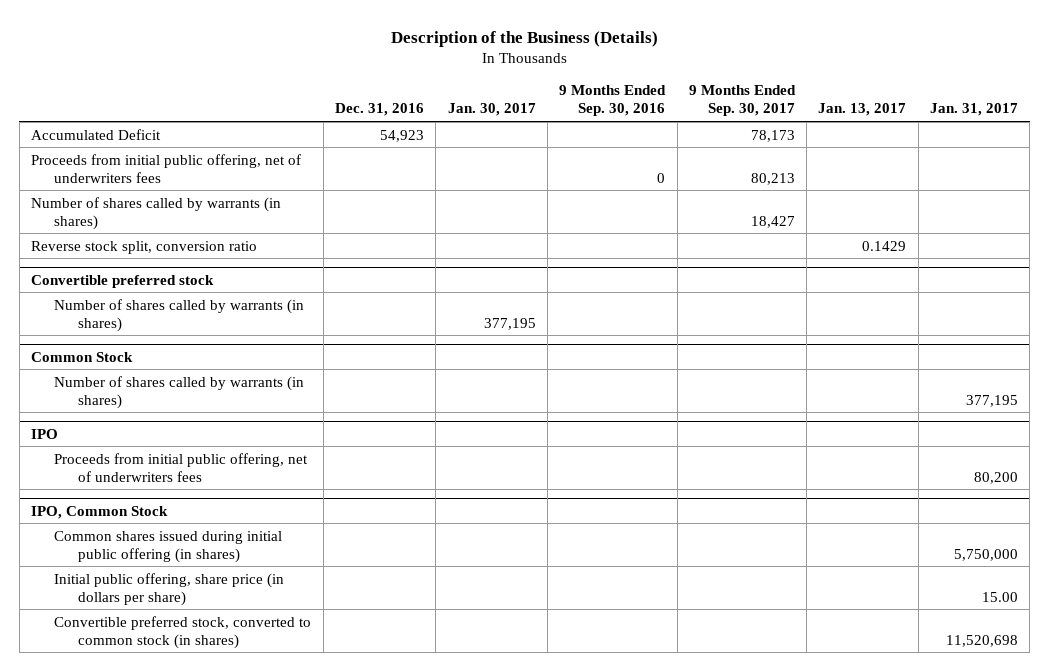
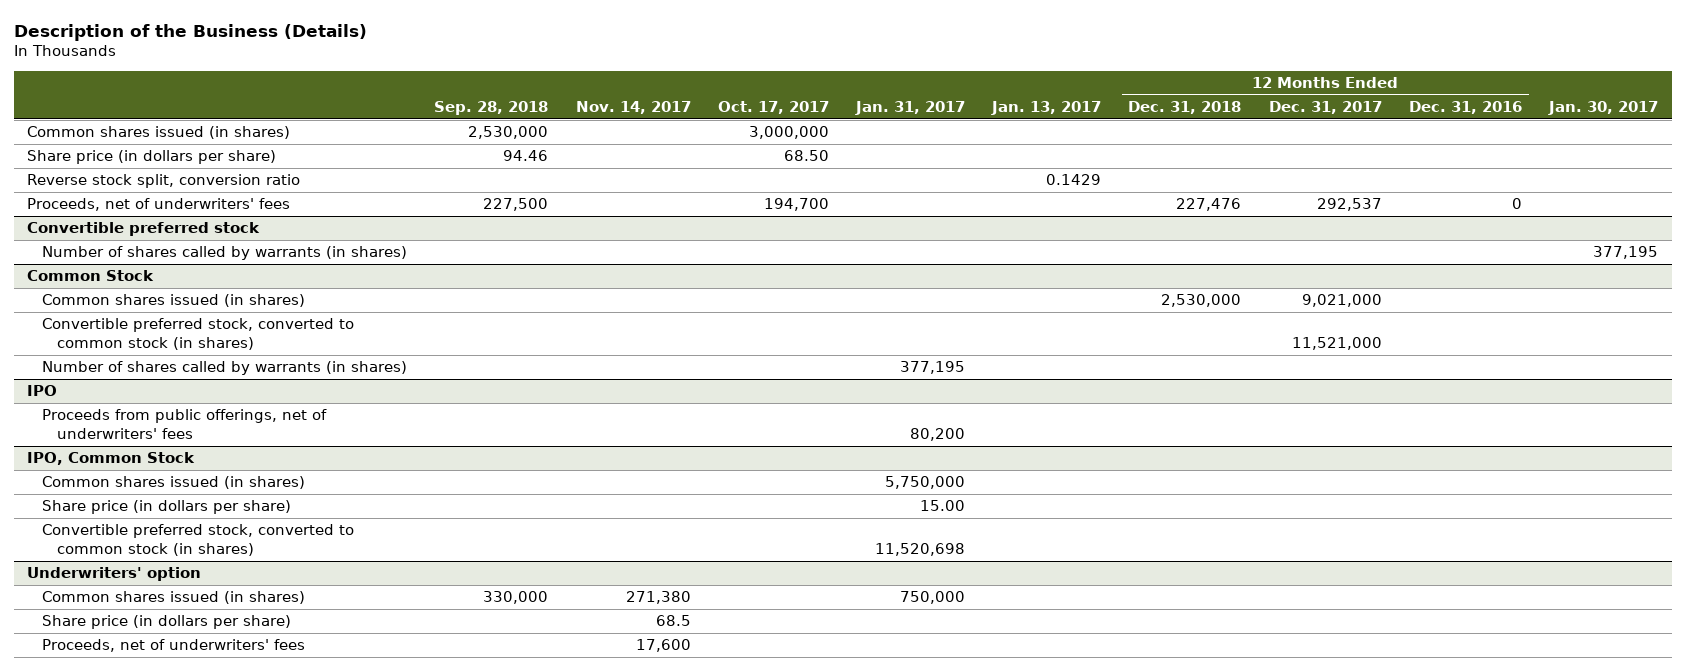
- | Dec. 31, 2016 | Jan. 30, 2017 | 9 Months Ended Sep. 30, 2016 | 9 Months Ended Sep. 30, 2017 | Jan. 13, 2017 | Jan. 31, 2017
+ | Sep. 28, 2018 | Nov. 14, 2017 | Oct. 17, 2017 | Jan. 31, 2017 | Jan. 13, 2017 | 12 Months Ended Dec. 31, 2018 | 12 Months Ended Dec. 31, 2017 | 12 Months Ended Dec. 31, 2016 | Jan. 30, 2017
- Accumulated Deficit | 54,923 | | | 78,173 | |
- Proceeds from initial public offering, net of underwriters fees | | | 0 | 80,213 | |
- Number of shares called by warrants (in shares) | | | | 18,427 | |
+ Common shares issued (in shares) | 2,530,000 | | 3,000,000 | | | | | |
+ Share price (in dollars per share) | 94.46 | | 68.50 | | | | | |
+ Proceeds, net of underwriters' fees | 227,500 | | 194,700 | | | 227,476 | 292,537 | 0 |
@ Common Stock
+ Common shares issued (in shares) | | | | | | 2,530,000 | 9,021,000 | |
+ Convertible preferred stock, converted to common stock (in shares) | | | | | | | 11,521,000 | |
@ IPO
- Proceeds from initial public offering, net of underwriters fees | | | | | | 80,200
+ Proceeds from public offerings, net of underwriters' fees | | | | 80,200 | | | | |
@ IPO, Common Stock
- Common shares issued during initial public offering (in shares) | | | | | | 5,750,000
- Initial public offering, share price (in dollars per share) | | | | | | 15.00
+ Common shares issued (in shares) | | | | 5,750,000 | | | | |
+ Share price (in dollars per share) | | | | 15.00 | | | | |
+ Underwriters' option
+ Common shares issued (in shares) | 330,000 | 271,380 | | 750,000 | | | | |
+ Share price (in dollars per share) | | 68.5 | | | | | | |
+ Proceeds, net of underwriters' fees | | 17,600 | | | | | | |

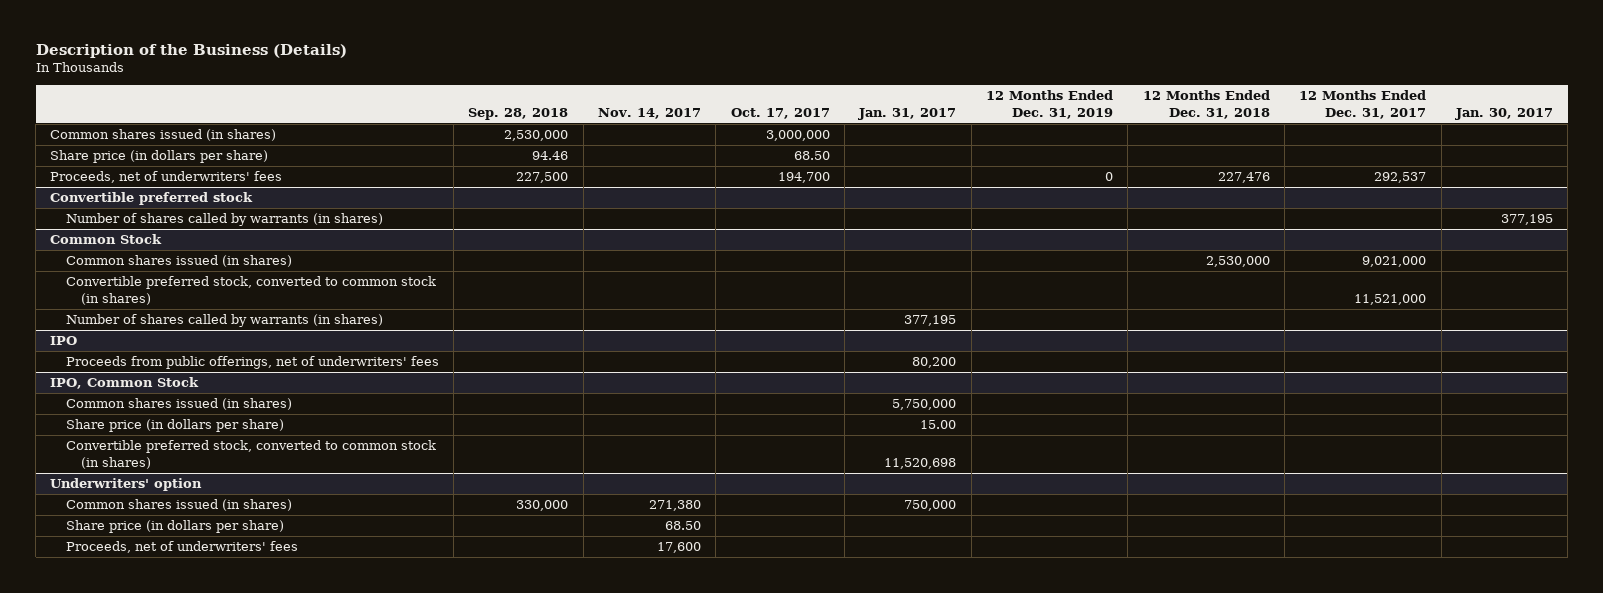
- | Sep. 28, 2018 | Nov. 14, 2017 | Oct. 17, 2017 | Jan. 31, 2017 | Jan. 13, 2017 | 12 Months Ended Dec. 31, 2018 | 12 Months Ended Dec. 31, 2017 | 12 Months Ended Dec. 31, 2016 | Jan. 30, 2017
+ | Sep. 28, 2018 | Nov. 14, 2017 | Oct. 17, 2017 | Jan. 31, 2017 | 12 Months Ended Dec. 31, 2019 | 12 Months Ended Dec. 31, 2018 | 12 Months Ended Dec. 31, 2017 | Jan. 30, 2017
- Reverse stock split, conversion ratio | | | | | 0.1429 | | | |
@ Underwriters' option
- Share price (in dollars per share) | | 68.5 | | | | | | |
+ Share price (in dollars per share) | | 68.50 | | | | | |

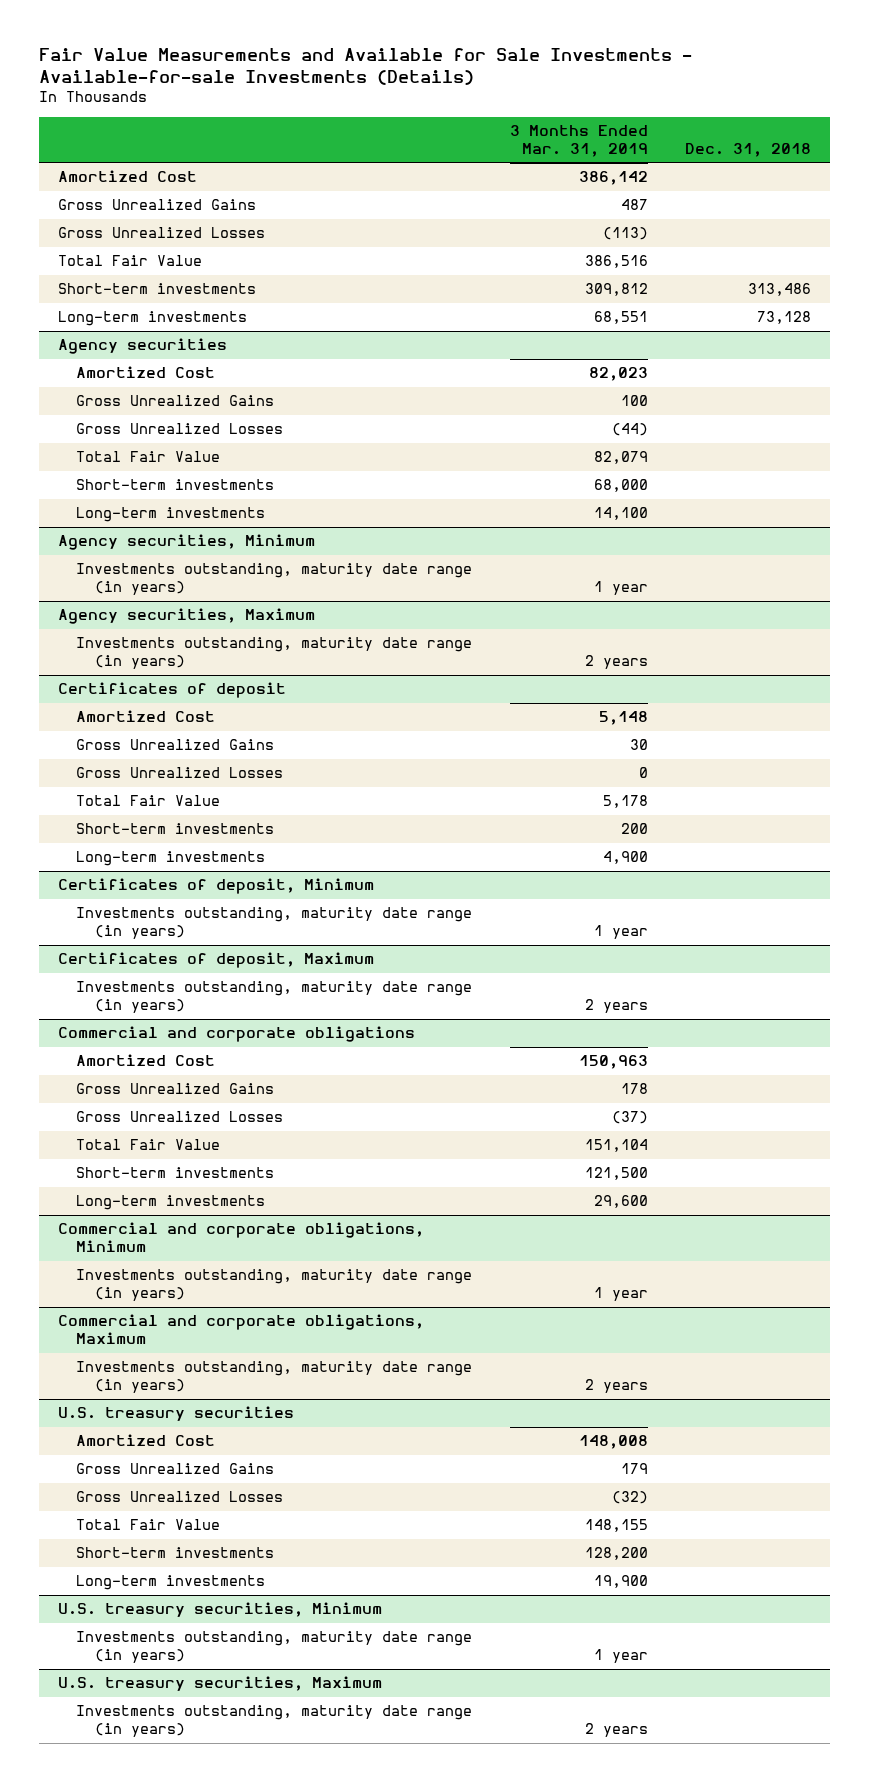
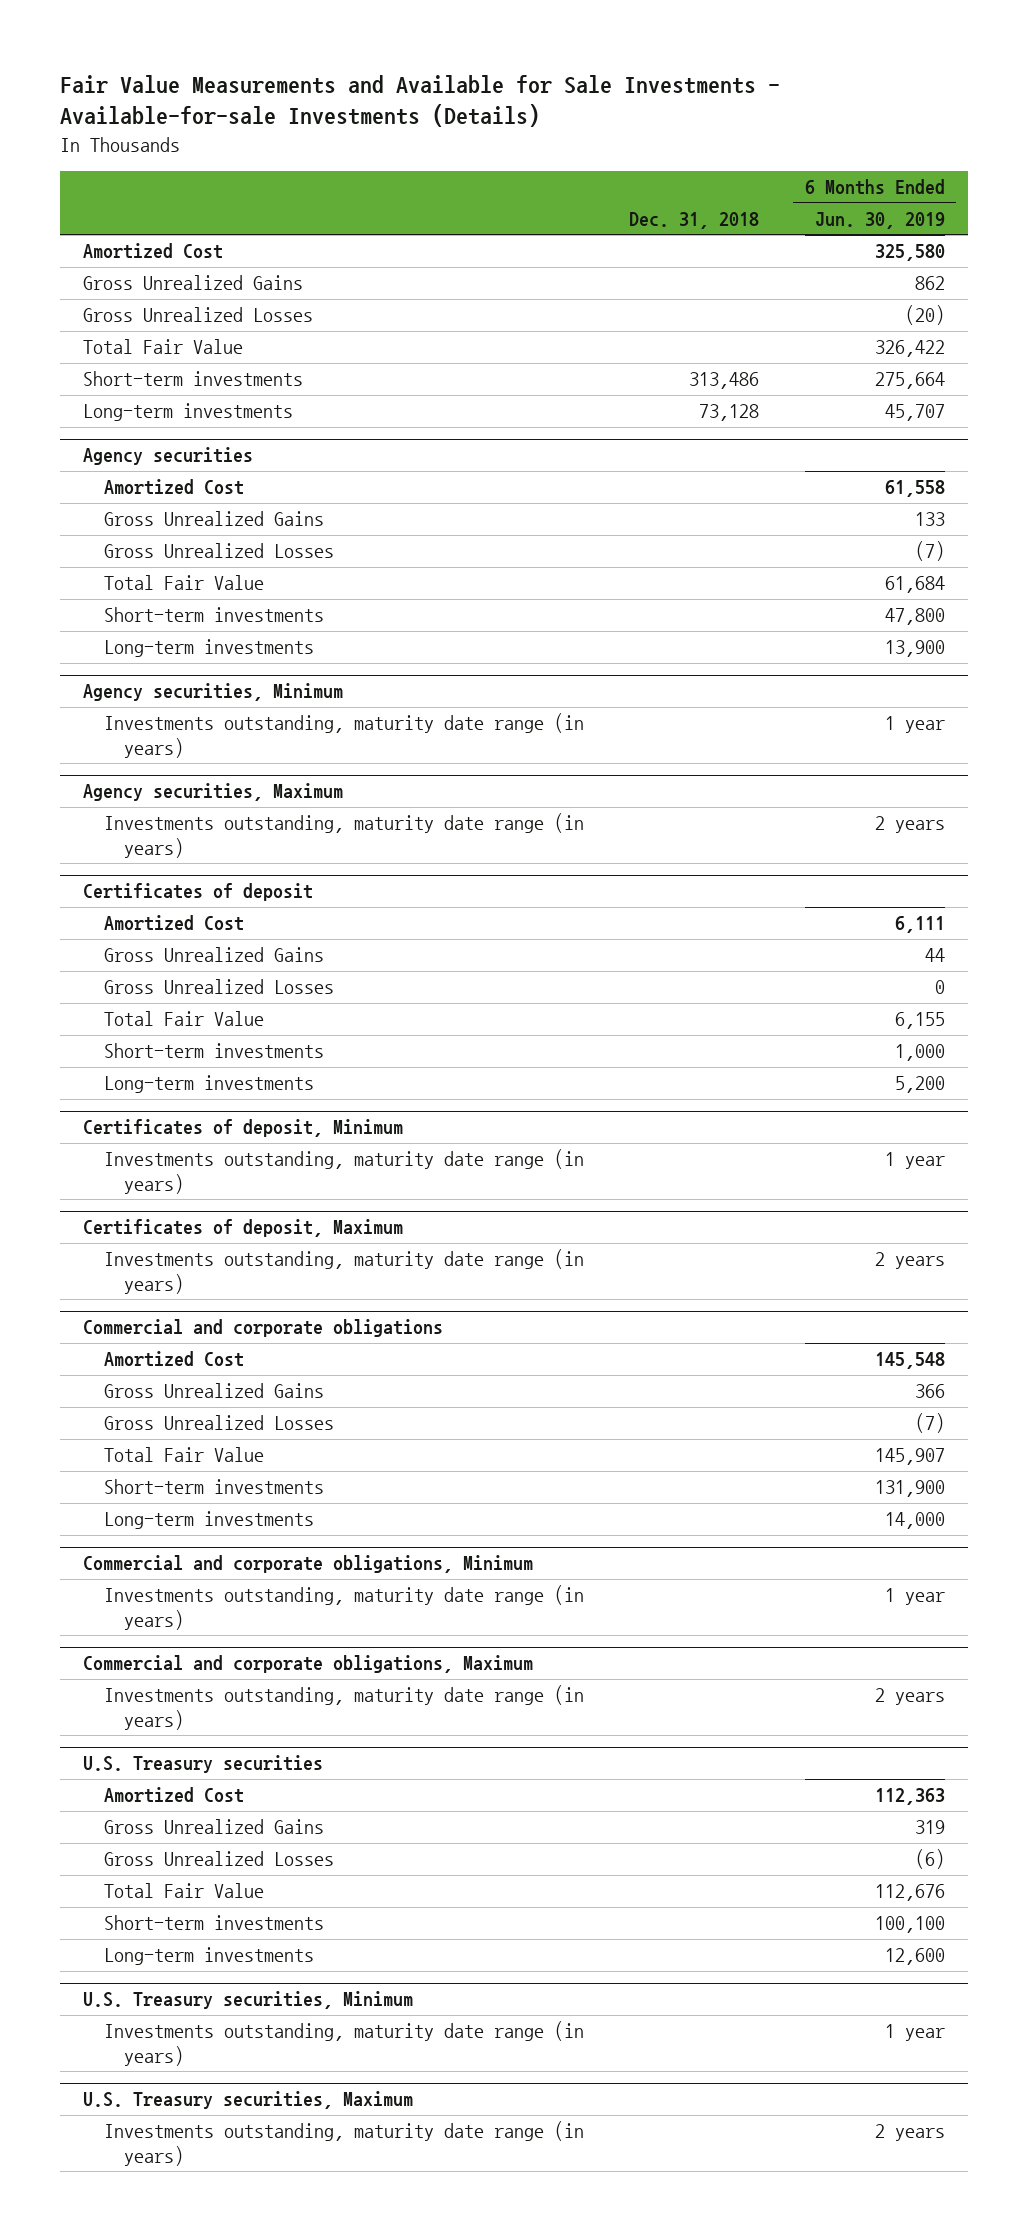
- | 3 Months Ended Mar. 31, 2019 | Dec. 31, 2018
+ | Dec. 31, 2018 | 6 Months Ended Jun. 30, 2019
- U.S. treasury securities
+ U.S. Treasury securities
- U.S. treasury securities, Minimum
+ U.S. Treasury securities, Minimum
- U.S. treasury securities, Maximum
+ U.S. Treasury securities, Maximum

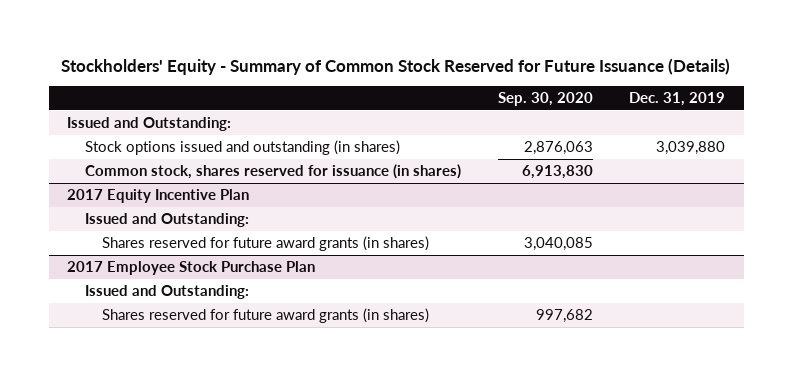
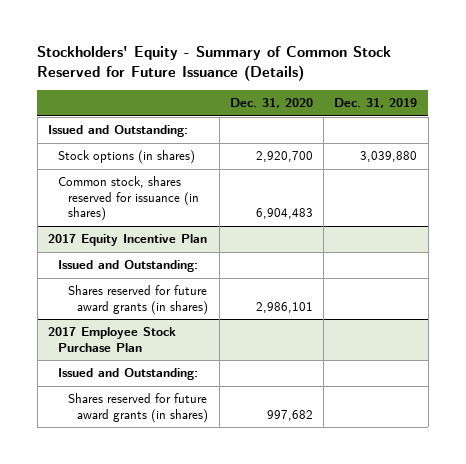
- | Sep. 30, 2020 | Dec. 31, 2019
+ | Dec. 31, 2020 | Dec. 31, 2019
- Stock options issued and outstanding (in shares) | 2,876,063 | 3,039,880
+ Stock options (in shares) | 2,920,700 | 3,039,880

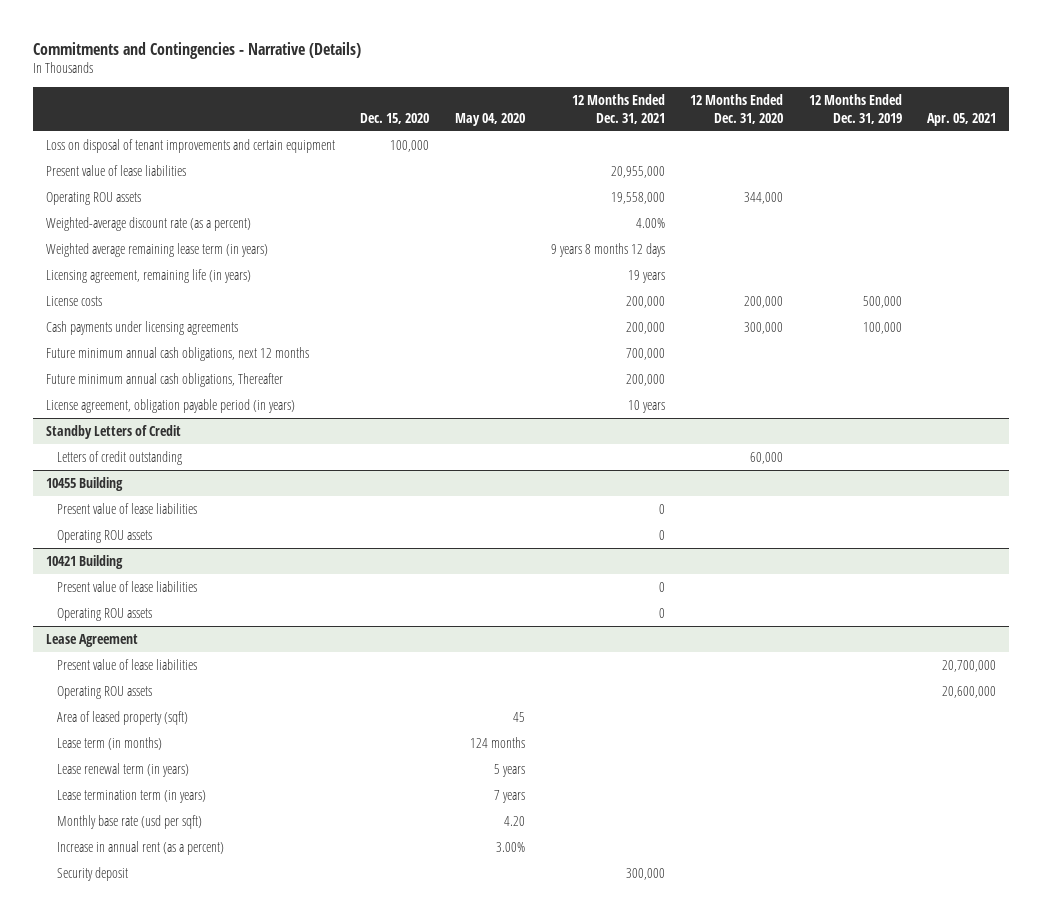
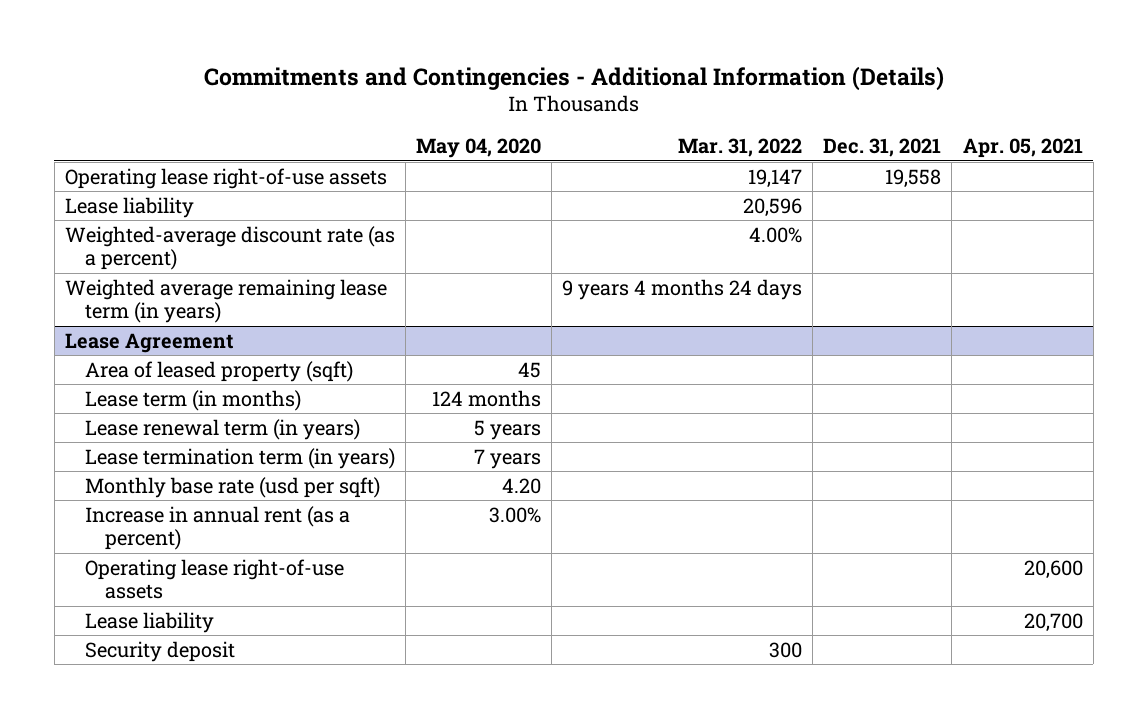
- Commitments and Contingencies - Narrative (Details)
+ Commitments and Contingencies - Additional Information (Details)
- | Dec. 15, 2020 | May 04, 2020 | 12 Months Ended Dec. 31, 2021 | 12 Months Ended Dec. 31, 2020 | 12 Months Ended Dec. 31, 2019 | Apr. 05, 2021
+ | May 04, 2020 | Mar. 31, 2022 | Dec. 31, 2021 | Apr. 05, 2021
- Loss on disposal of tenant improvements and certain equipment | 100,000 | | | | |
- Present value of lease liabilities | | | 20,955,000 | | |
- Operating ROU assets | | | 19,558,000 | 344,000 | |
+ Operating lease right-of-use assets | | 19,147 | 19,558 |
+ Lease liability | | 20,596 | |
- Licensing agreement, remaining life (in years) | | | 19 years | | |
- License costs | | | 200,000 | 200,000 | 500,000 |
- Cash payments under licensing agreements | | | 200,000 | 300,000 | 100,000 |
- Future minimum annual cash obligations, next 12 months | | | 700,000 | | |
- Future minimum annual cash obligations, Thereafter | | | 200,000 | | |
- License agreement, obligation payable period (in years) | | | 10 years | | |
- Standby Letters of Credit
- Letters of credit outstanding | | | | 60,000 | |
- 10455 Building
- Present value of lease liabilities | | | 0 | | |
- Operating ROU assets | | | 0 | | |
- 10421 Building
- Present value of lease liabilities | | | 0 | | |
- Operating ROU assets | | | 0 | | |
@ Lease Agreement
- Present value of lease liabilities | | | | | | 20,700,000
- Operating ROU assets | | | | | | 20,600,000
+ Operating lease right-of-use assets | | | | 20,600
+ Lease liability | | | | 20,700

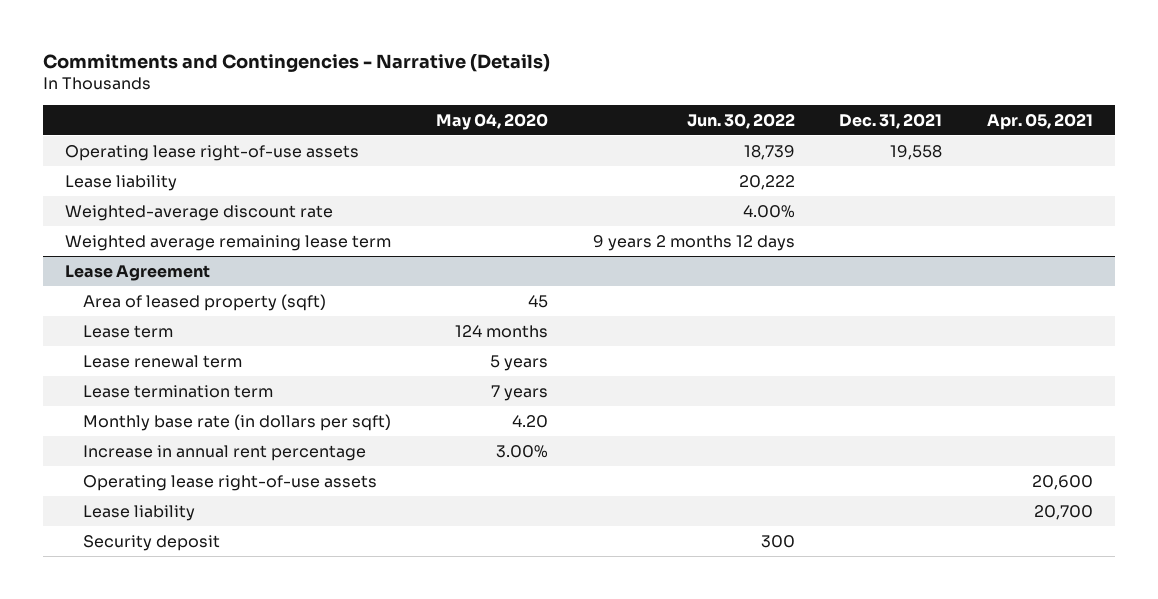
- Commitments and Contingencies - Additional Information (Details)
+ Commitments and Contingencies - Narrative (Details)
- | May 04, 2020 | Mar. 31, 2022 | Dec. 31, 2021 | Apr. 05, 2021
+ | May 04, 2020 | Jun. 30, 2022 | Dec. 31, 2021 | Apr. 05, 2021
- Weighted-average discount rate (as a percent) | | 4.00% | |
- Weighted average remaining lease term (in years) | | 9 years 4 months 24 days | |
+ Weighted-average discount rate | | 4.00% | |
+ Weighted average remaining lease term | | 9 years 2 months 12 days | |
@ Lease Agreement
- Lease term (in months) | 124 months | | |
- Lease renewal term (in years) | 5 years | | |
- Lease termination term (in years) | 7 years | | |
- Monthly base rate (usd per sqft) | 4.20 | | |
- Increase in annual rent (as a percent) | 3.00% | | |
+ Lease term | 124 months | | |
+ Lease renewal term | 5 years | | |
+ Lease termination term | 7 years | | |
+ Monthly base rate (in dollars per sqft) | 4.20 | | |
+ Increase in annual rent percentage | 3.00% | | |

